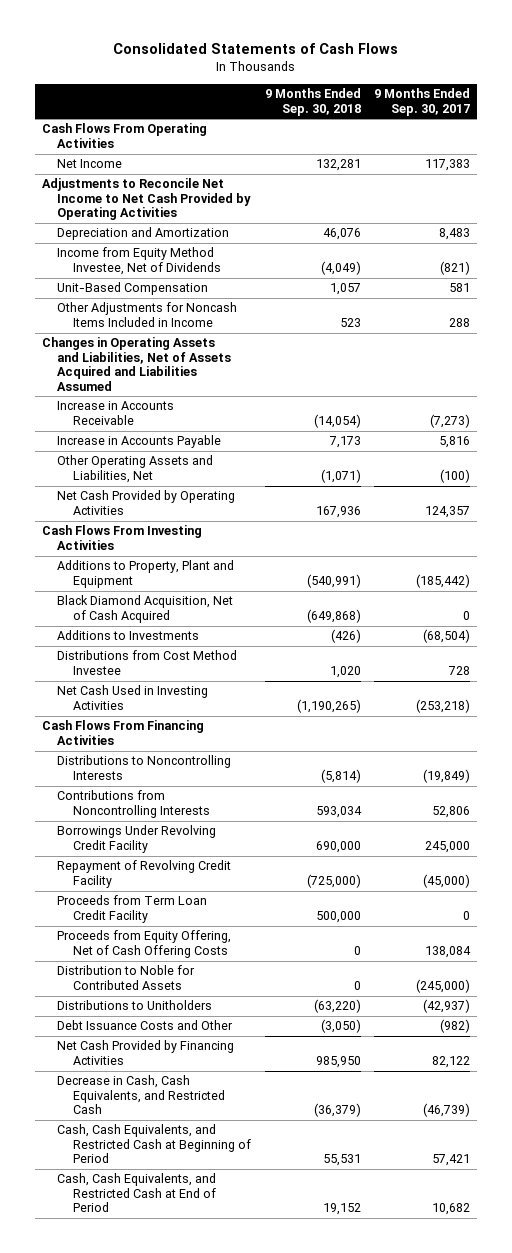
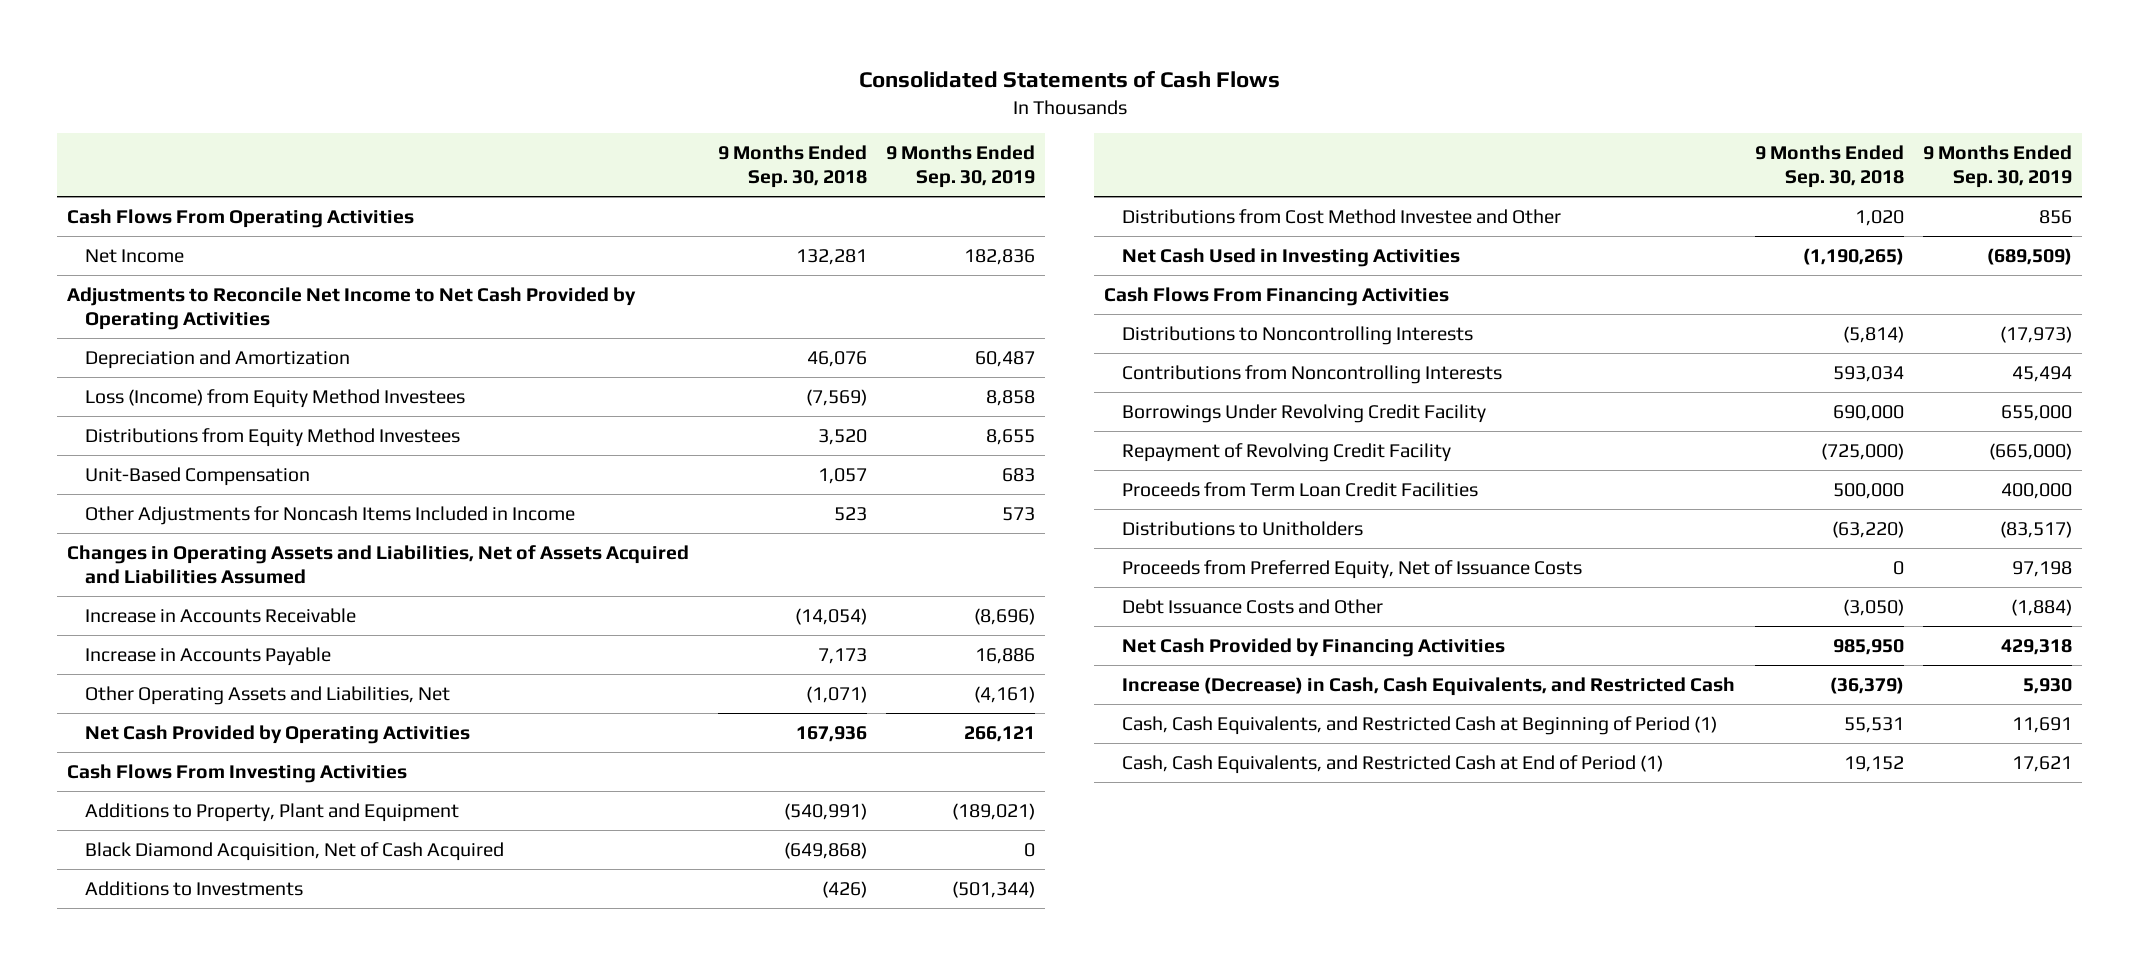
- | 9 Months Ended Sep. 30, 2018 | 9 Months Ended Sep. 30, 2017
+ | 9 Months Ended Sep. 30, 2018 | 9 Months Ended Sep. 30, 2019
- Income from Equity Method Investee, Net of Dividends | (4,049) | (821)
+ Loss (Income) from Equity Method Investees | (7,569) | 8,858
+ Distributions from Equity Method Investees | 3,520 | 8,655
- Distributions from Cost Method Investee | 1,020 | 728
+ Distributions from Cost Method Investee and Other | 1,020 | 856
- Proceeds from Term Loan Credit Facility | 500,000 | 0
- Proceeds from Equity Offering, Net of Cash Offering Costs | 0 | 138,084
- Distribution to Noble for Contributed Assets | 0 | (245,000)
+ Proceeds from Term Loan Credit Facilities | 500,000 | 400,000
+ Proceeds from Preferred Equity, Net of Issuance Costs | 0 | 97,198
- Decrease in Cash, Cash Equivalents, and Restricted Cash | (36,379) | (46,739)
- Cash, Cash Equivalents, and Restricted Cash at Beginning of Period | 55,531 | 57,421
- Cash, Cash Equivalents, and Restricted Cash at End of Period | 19,152 | 10,682
+ Increase (Decrease) in Cash, Cash Equivalents, and Restricted Cash | (36,379) | 5,930
+ Cash, Cash Equivalents, and Restricted Cash at Beginning of Period (1) | 55,531 | 11,691
+ Cash, Cash Equivalents, and Restricted Cash at End of Period (1) | 19,152 | 17,621

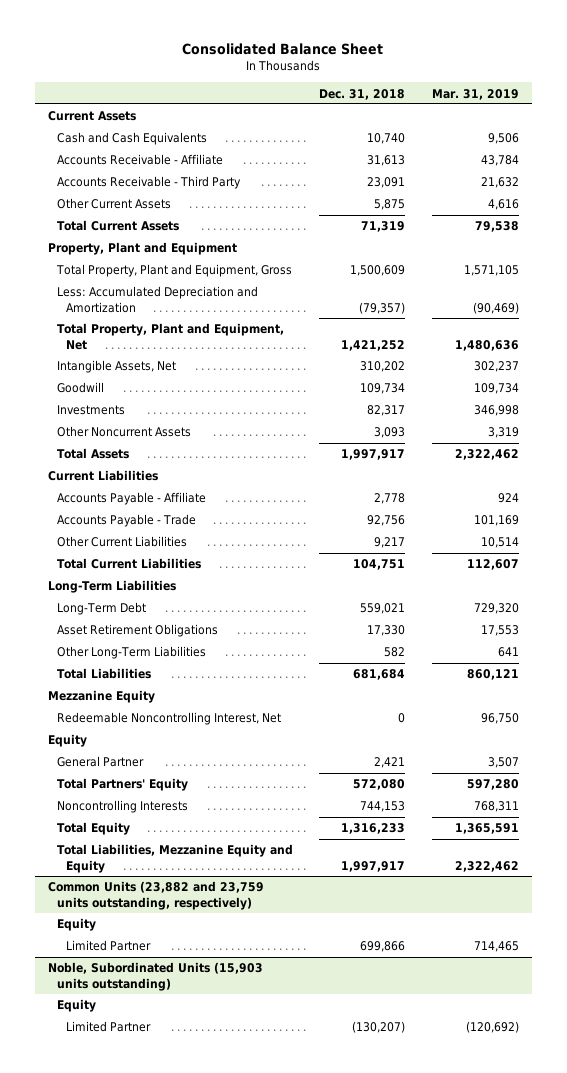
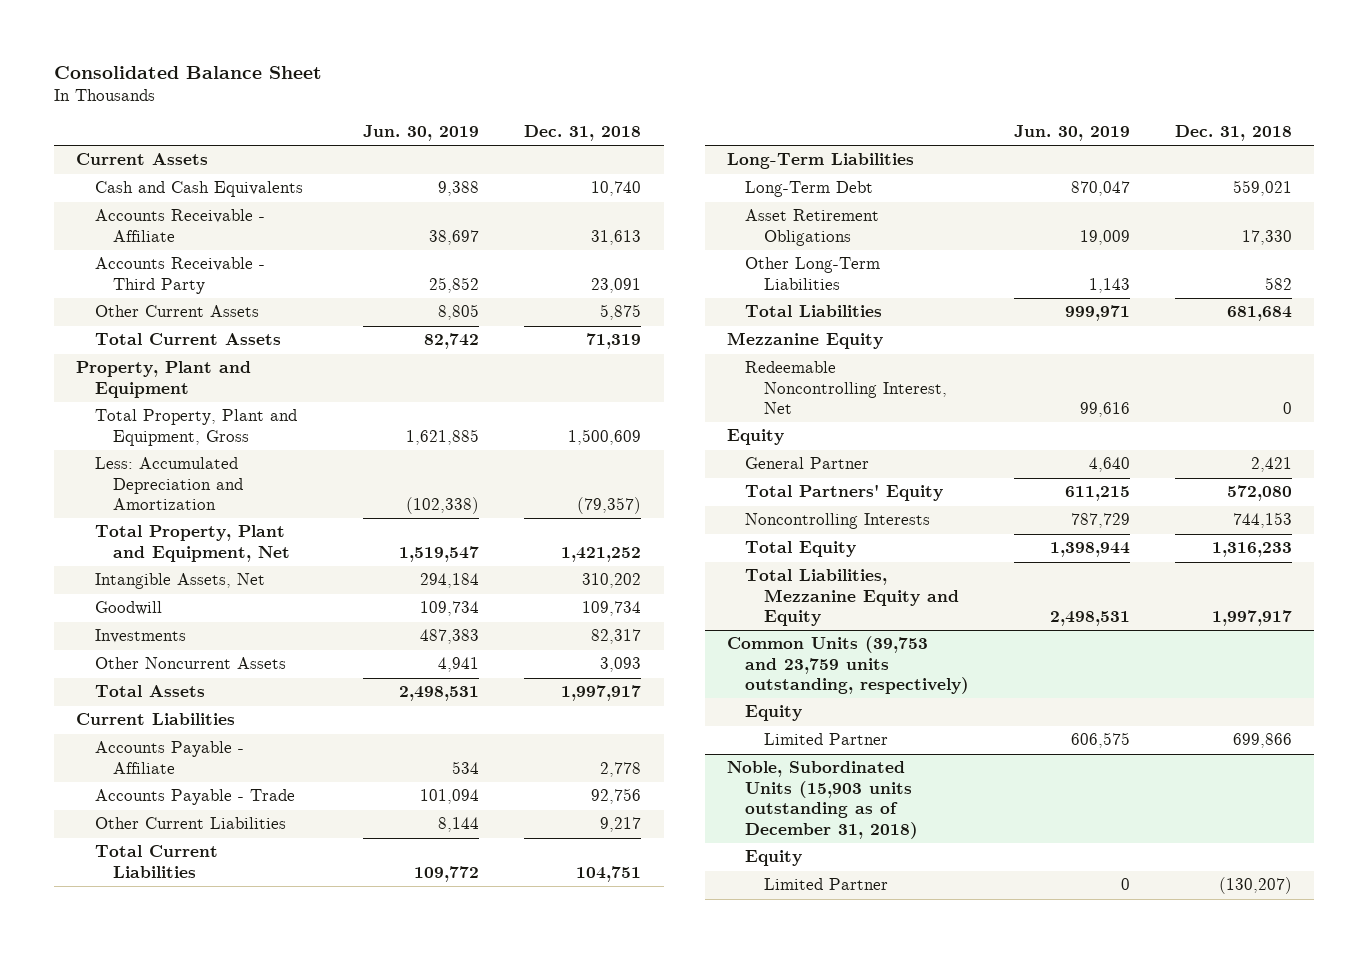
- | Dec. 31, 2018 | Mar. 31, 2019
+ | Jun. 30, 2019 | Dec. 31, 2018
- Common Units (23,882 and 23,759 units outstanding, respectively)
+ Common Units (39,753 and 23,759 units outstanding, respectively)
- Noble, Subordinated Units (15,903 units outstanding)
+ Noble, Subordinated Units (15,903 units outstanding as of December 31, 2018)

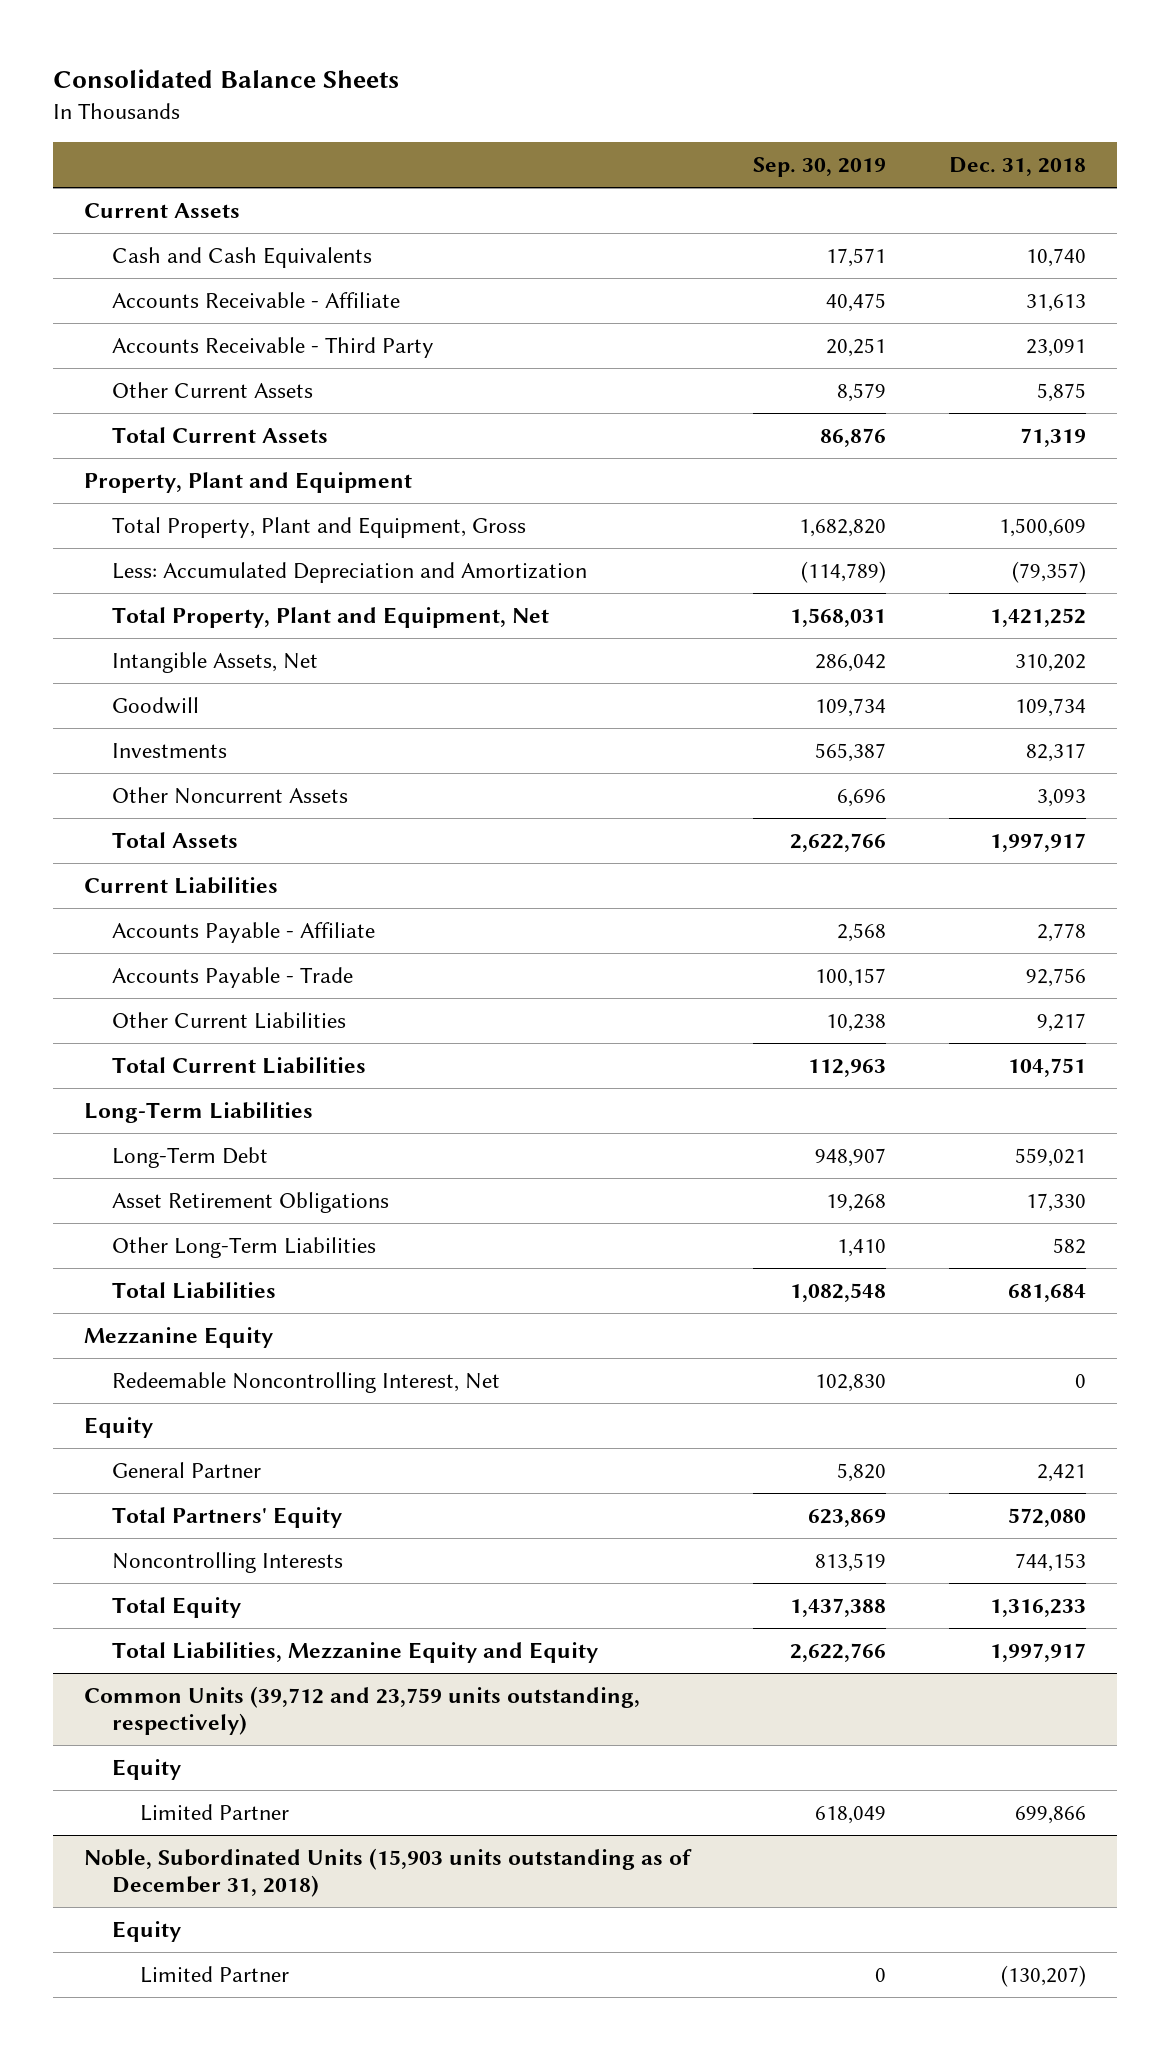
- Consolidated Balance Sheet
+ Consolidated Balance Sheets
- | Jun. 30, 2019 | Dec. 31, 2018
+ | Sep. 30, 2019 | Dec. 31, 2018
- Common Units (39,753 and 23,759 units outstanding, respectively)
+ Common Units (39,712 and 23,759 units outstanding, respectively)

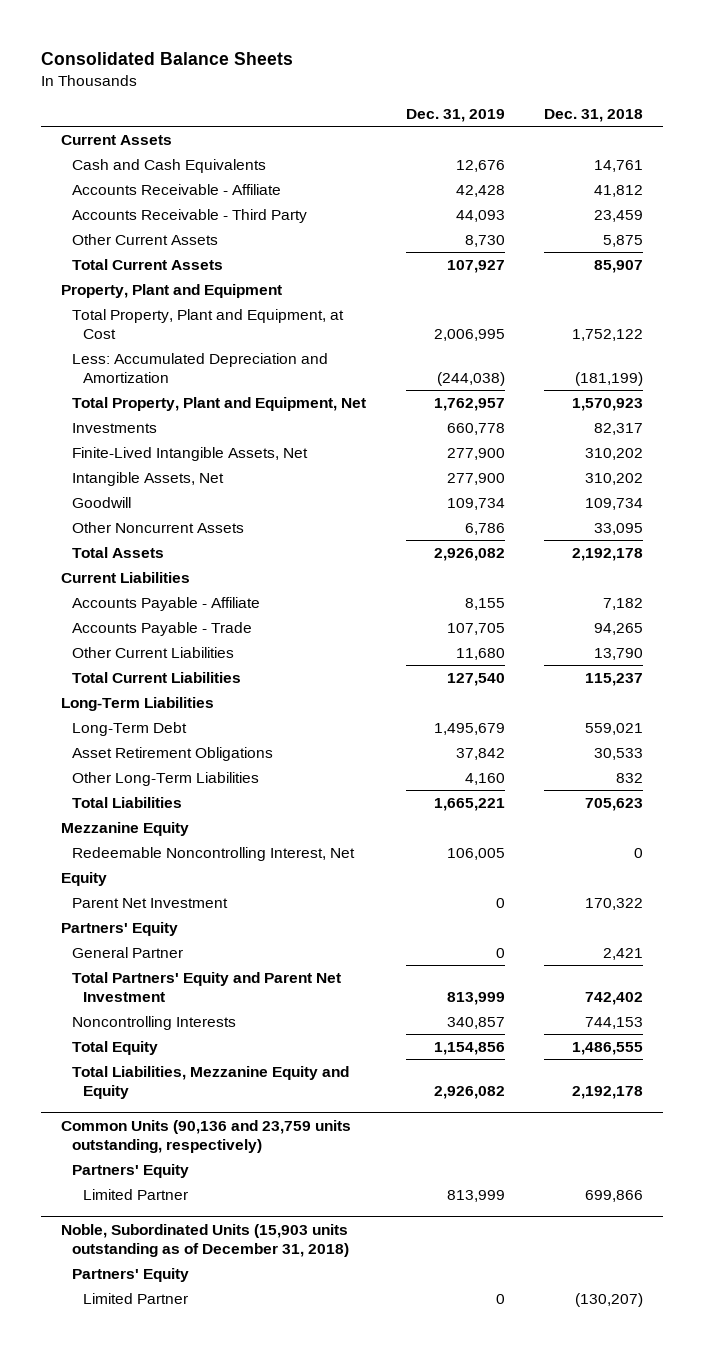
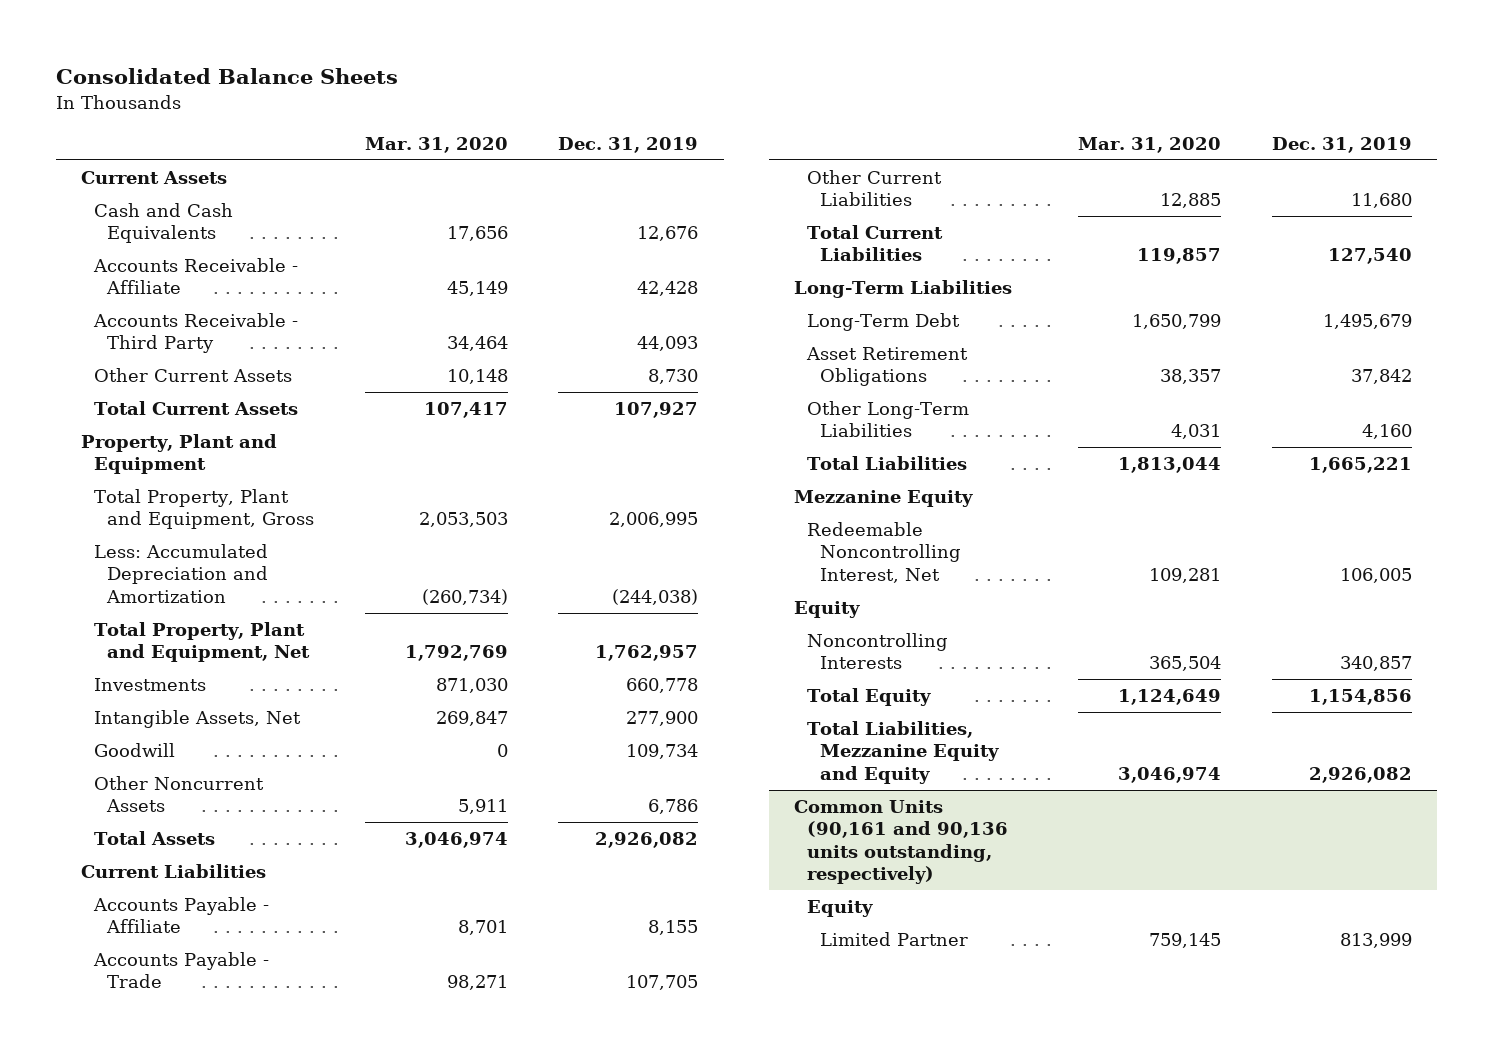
- | Dec. 31, 2019 | Dec. 31, 2018
+ | Mar. 31, 2020 | Dec. 31, 2019
- Total Property, Plant and Equipment, at Cost | 2,006,995 | 1,752,122
+ Total Property, Plant and Equipment, Gross | 2,053,503 | 2,006,995
- Finite-Lived Intangible Assets, Net | 277,900 | 310,202
- Parent Net Investment | 0 | 170,322
- Partners' Equity
- General Partner | 0 | 2,421
- Total Partners' Equity and Parent Net Investment | 813,999 | 742,402
- Common Units (90,136 and 23,759 units outstanding, respectively)
- Partners' Equity
+ Common Units (90,161 and 90,136 units outstanding, respectively)
+ Equity
- Noble, Subordinated Units (15,903 units outstanding as of December 31, 2018)
- Partners' Equity
- Limited Partner | 0 | (130,207)

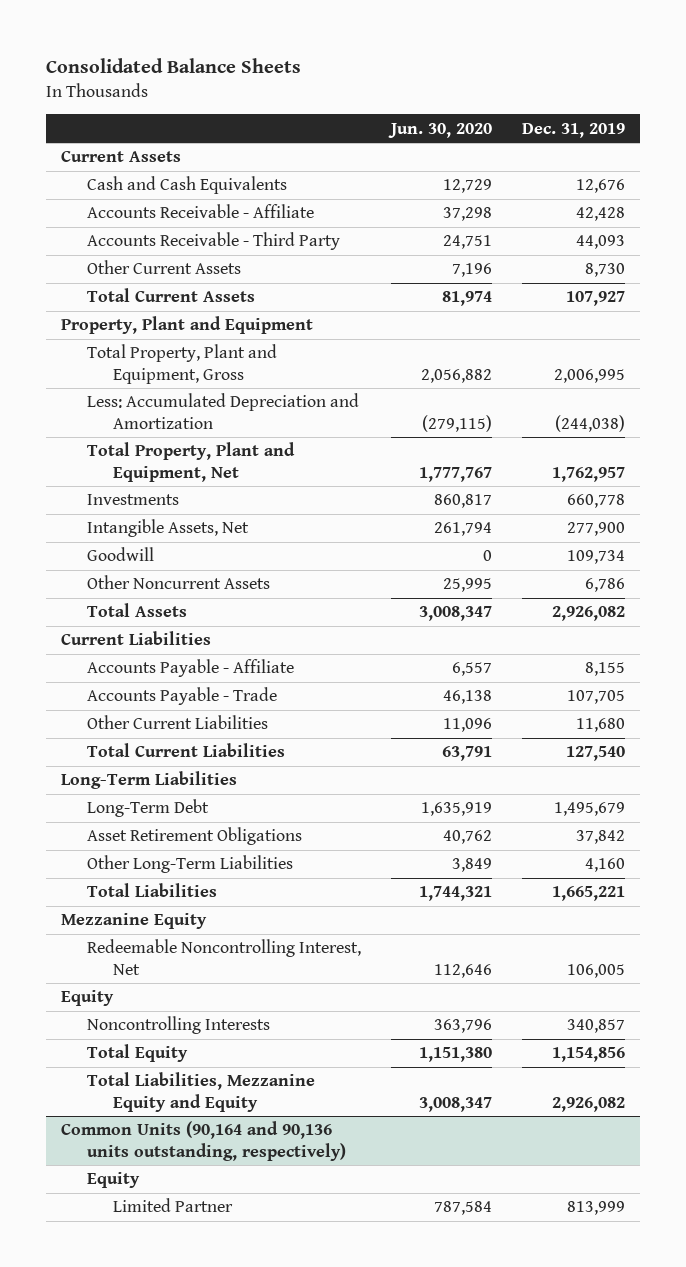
- | Mar. 31, 2020 | Dec. 31, 2019
+ | Jun. 30, 2020 | Dec. 31, 2019
- Common Units (90,161 and 90,136 units outstanding, respectively)
+ Common Units (90,164 and 90,136 units outstanding, respectively)

